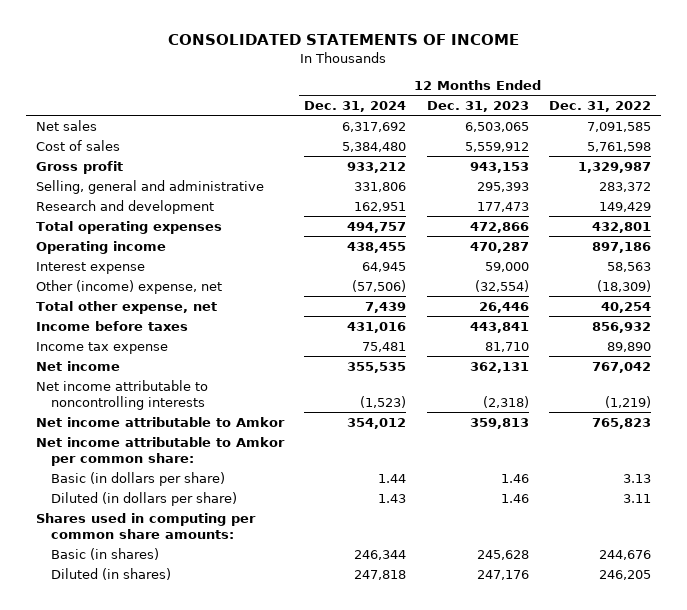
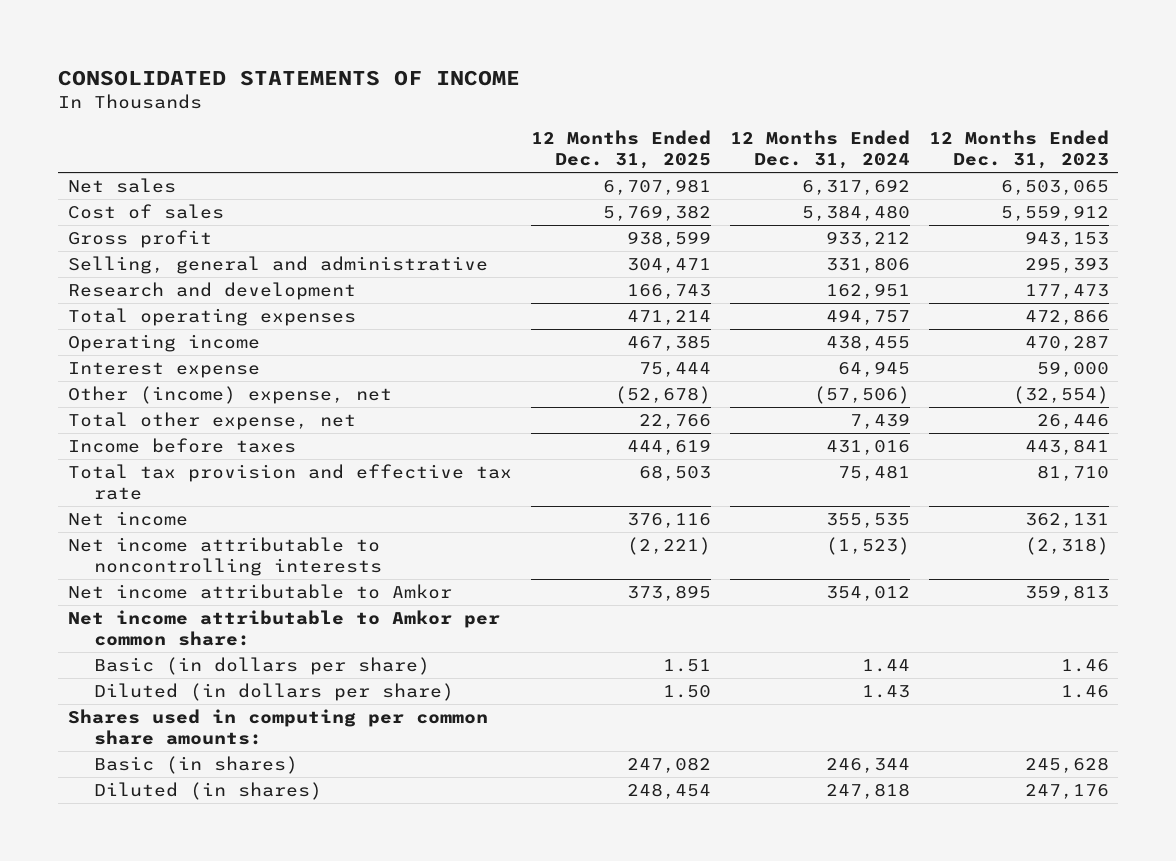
- | 12 Months Ended Dec. 31, 2024 | 12 Months Ended Dec. 31, 2023 | 12 Months Ended Dec. 31, 2022
+ | 12 Months Ended Dec. 31, 2025 | 12 Months Ended Dec. 31, 2024 | 12 Months Ended Dec. 31, 2023
- Income tax expense | 75,481 | 81,710 | 89,890
+ Total tax provision and effective tax rate | 68,503 | 75,481 | 81,710

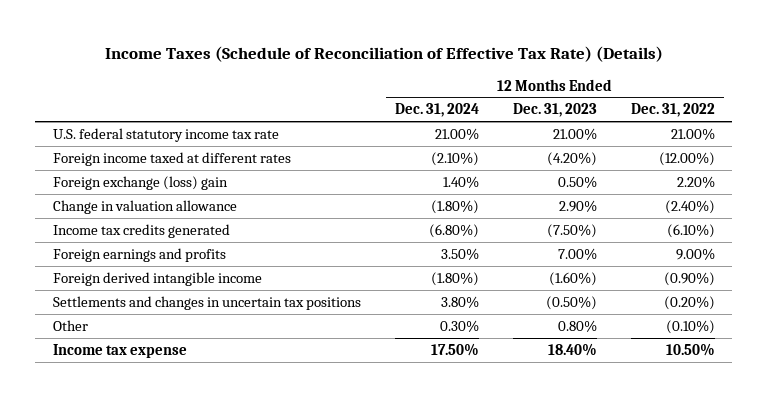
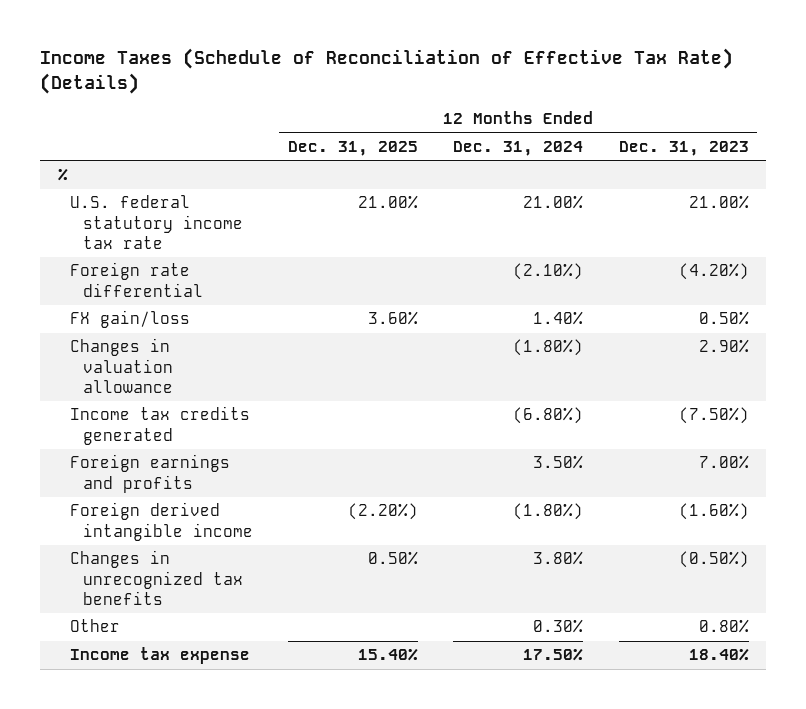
- | 12 Months Ended Dec. 31, 2024 | 12 Months Ended Dec. 31, 2023 | 12 Months Ended Dec. 31, 2022
+ | 12 Months Ended Dec. 31, 2025 | 12 Months Ended Dec. 31, 2024 | 12 Months Ended Dec. 31, 2023
+ %
- Foreign income taxed at different rates | (2.10%) | (4.20%) | (12.00%)
- Foreign exchange (loss) gain | 1.40% | 0.50% | 2.20%
- Change in valuation allowance | (1.80%) | 2.90% | (2.40%)
+ Foreign rate differential | | (2.10%) | (4.20%)
+ FX gain/loss | 3.60% | 1.40% | 0.50%
+ Changes in valuation allowance | | (1.80%) | 2.90%
- Settlements and changes in uncertain tax positions | 3.80% | (0.50%) | (0.20%)
+ Changes in unrecognized tax benefits | 0.50% | 3.80% | (0.50%)

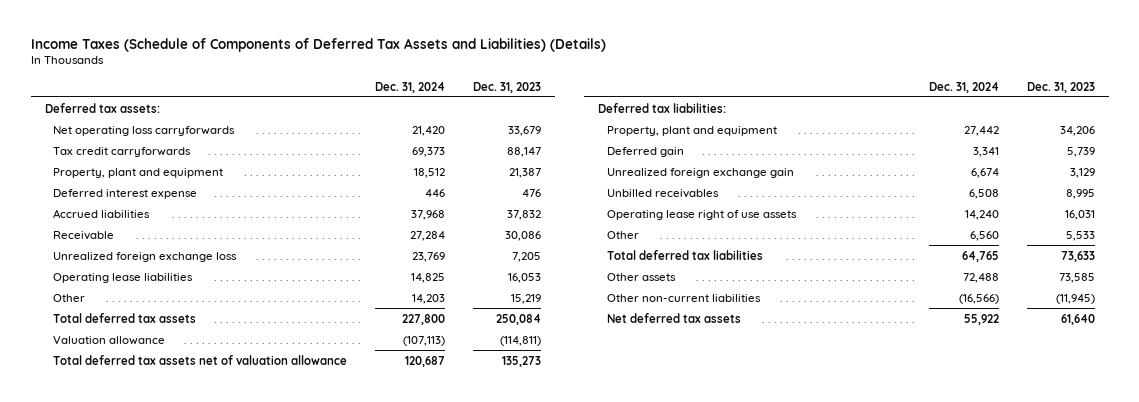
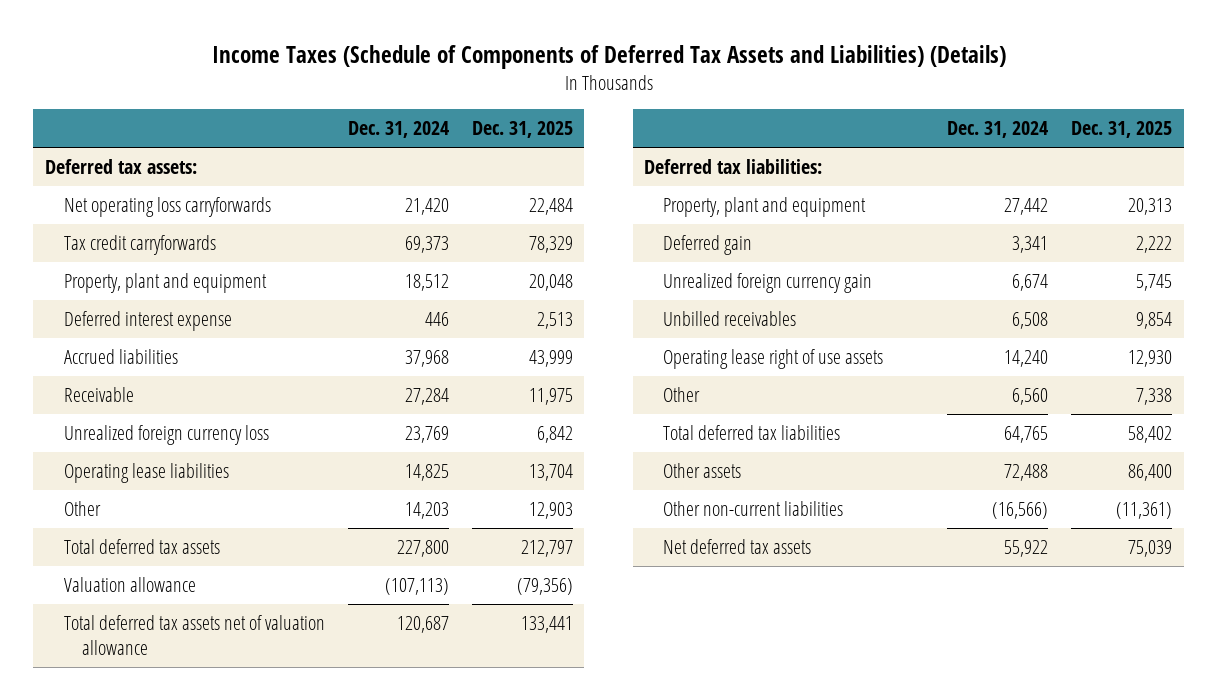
- | Dec. 31, 2024 | Dec. 31, 2023
+ | Dec. 31, 2024 | Dec. 31, 2025
- Unrealized foreign exchange loss | 23,769 | 7,205
+ Unrealized foreign currency loss | 23,769 | 6,842
- Unrealized foreign exchange gain | 6,674 | 3,129
+ Unrealized foreign currency gain | 6,674 | 5,745

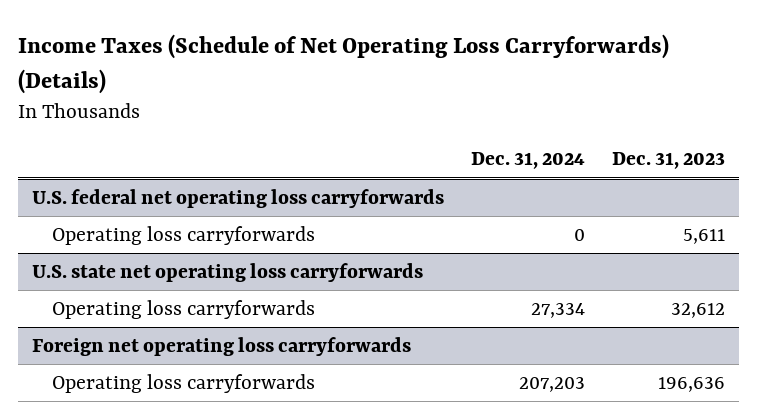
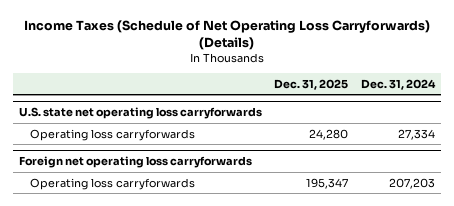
- | Dec. 31, 2024 | Dec. 31, 2023
+ | Dec. 31, 2025 | Dec. 31, 2024
- U.S. federal net operating loss carryforwards
- Operating loss carryforwards | 0 | 5,611

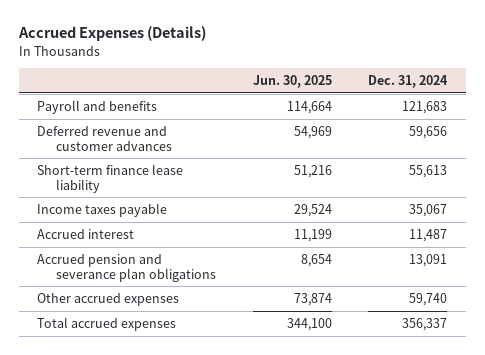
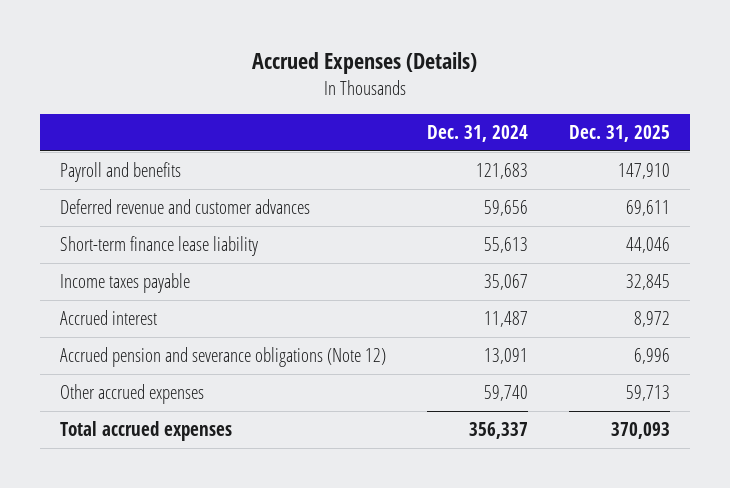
- | Jun. 30, 2025 | Dec. 31, 2024
+ | Dec. 31, 2024 | Dec. 31, 2025
- Accrued pension and severance plan obligations | 8,654 | 13,091
+ Accrued pension and severance obligations (Note 12) | 13,091 | 6,996

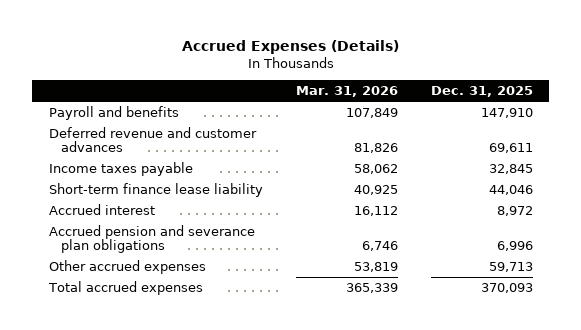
- | Dec. 31, 2024 | Dec. 31, 2025
+ | Mar. 31, 2026 | Dec. 31, 2025
moved down: Short-term finance lease liability | 40,925 | 44,046
- Accrued pension and severance obligations (Note 12) | 13,091 | 6,996
+ Accrued pension and severance plan obligations | 6,746 | 6,996

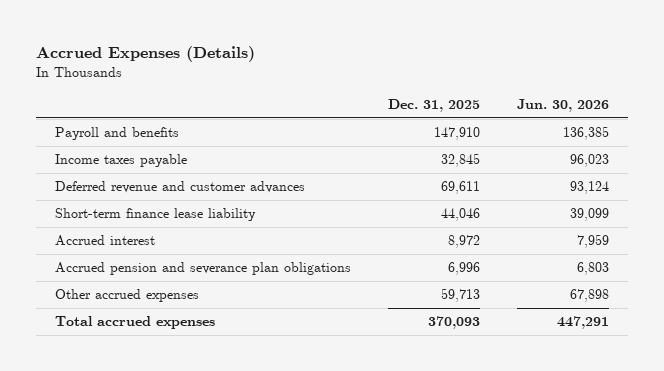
- | Mar. 31, 2026 | Dec. 31, 2025
+ | Dec. 31, 2025 | Jun. 30, 2026
moved down: Deferred revenue and customer advances | 69,611 | 93,124

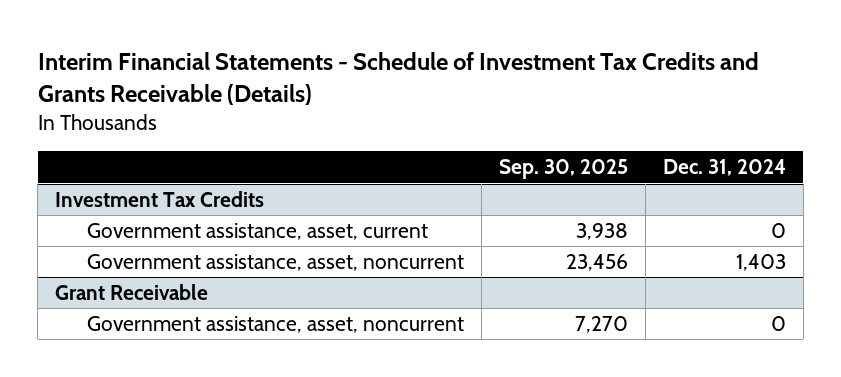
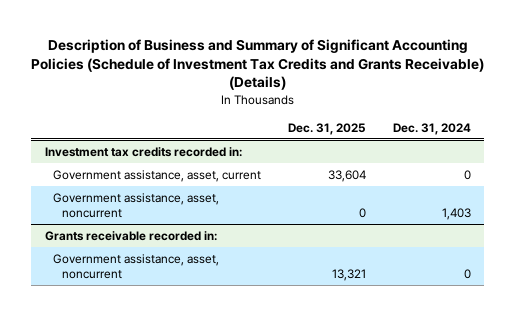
- Interim Financial Statements - Schedule of Investment Tax Credits and Grants Receivable (Details)
+ Description of Business and Summary of Significant Accounting Policies (Schedule of Investment Tax Credits and Grants Receivable) (Details)
- | Sep. 30, 2025 | Dec. 31, 2024
+ | Dec. 31, 2025 | Dec. 31, 2024
- Investment Tax Credits
+ Investment tax credits recorded in:
- Grant Receivable
+ Grants receivable recorded in:

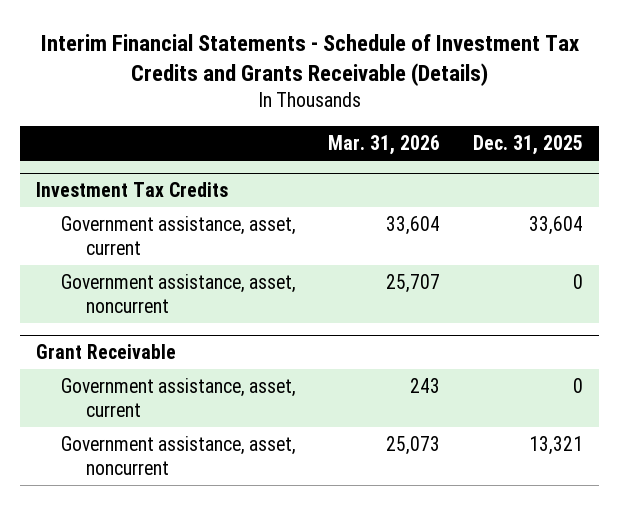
- Description of Business and Summary of Significant Accounting Policies (Schedule of Investment Tax Credits and Grants Receivable) (Details)
+ Interim Financial Statements - Schedule of Investment Tax Credits and Grants Receivable (Details)
- | Dec. 31, 2025 | Dec. 31, 2024
+ | Mar. 31, 2026 | Dec. 31, 2025
- Investment tax credits recorded in:
+ Investment Tax Credits
- Grants receivable recorded in:
+ Grant Receivable
+ Government assistance, asset, current | 243 | 0

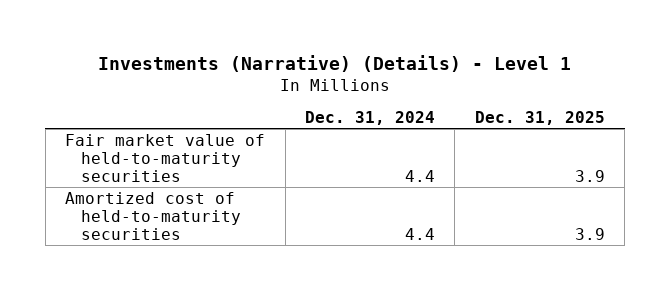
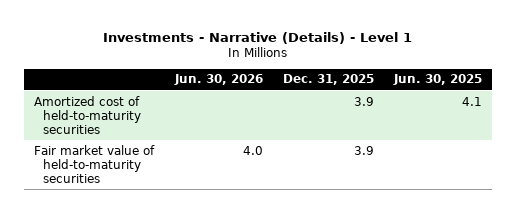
- Investments (Narrative) (Details) - Level 1
+ Investments - Narrative (Details) - Level 1
- | Dec. 31, 2024 | Dec. 31, 2025
+ | Jun. 30, 2026 | Dec. 31, 2025 | Jun. 30, 2025
moved down: Fair market value of held-to-maturity securities | 4.0 | 3.9 |

